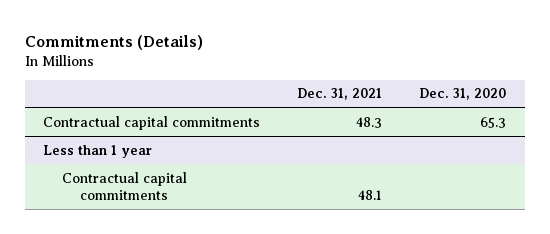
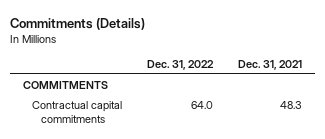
- | Dec. 31, 2021 | Dec. 31, 2020
+ | Dec. 31, 2022 | Dec. 31, 2021
+ COMMITMENTS
- Less than 1 year
- Contractual capital commitments | 48.1 |

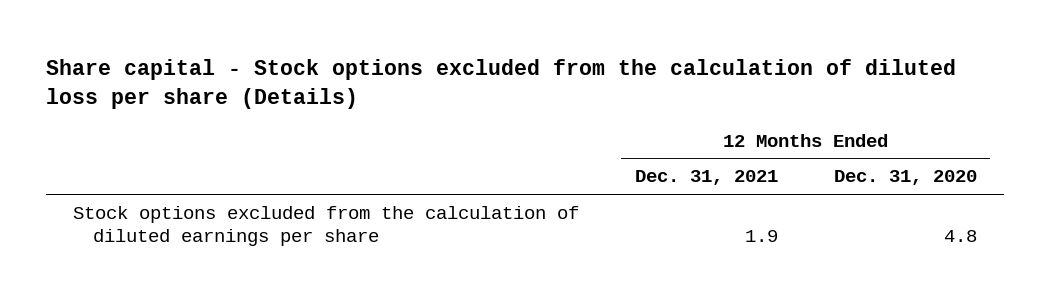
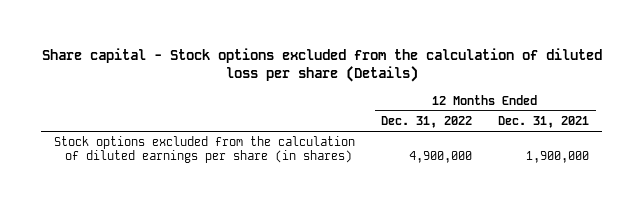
- | 12 Months Ended Dec. 31, 2021 | 12 Months Ended Dec. 31, 2020
+ | 12 Months Ended Dec. 31, 2022 | 12 Months Ended Dec. 31, 2021
- Stock options excluded from the calculation of diluted earnings per share | 1.9 | 4.8
+ Stock options excluded from the calculation of diluted earnings per share (in shares) | 4,900,000 | 1,900,000

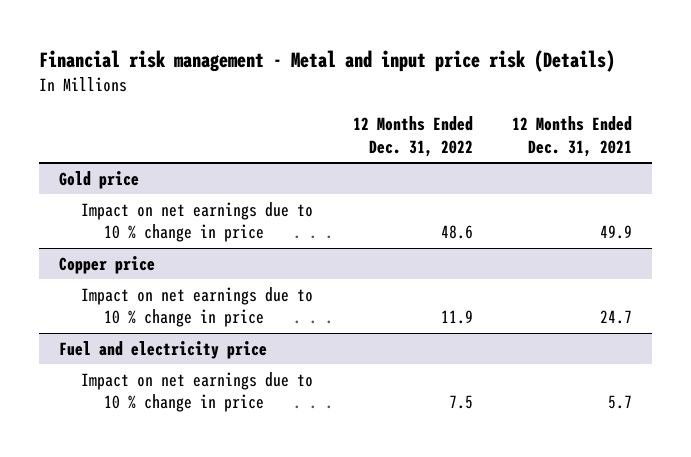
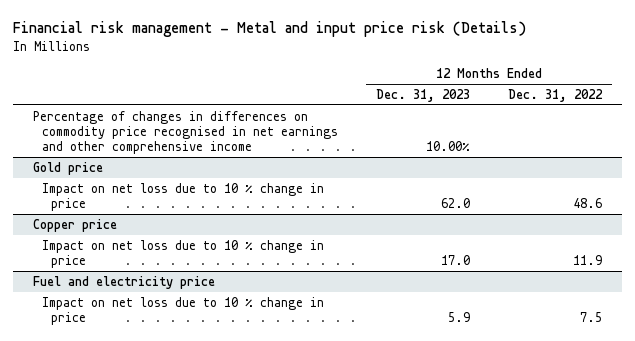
- | 12 Months Ended Dec. 31, 2022 | 12 Months Ended Dec. 31, 2021
+ | 12 Months Ended Dec. 31, 2023 | 12 Months Ended Dec. 31, 2022
+ Percentage of changes in differences on commodity price recognised in net earnings and other comprehensive income | 10.00% |
@ Gold price
- Impact on net earnings due to 10 % change in price | 48.6 | 49.9
+ Impact on net loss due to 10 % change in price | 62.0 | 48.6
@ Copper price
- Impact on net earnings due to 10 % change in price | 11.9 | 24.7
+ Impact on net loss due to 10 % change in price | 17.0 | 11.9
@ Fuel and electricity price
- Impact on net earnings due to 10 % change in price | 7.5 | 5.7
+ Impact on net loss due to 10 % change in price | 5.9 | 7.5

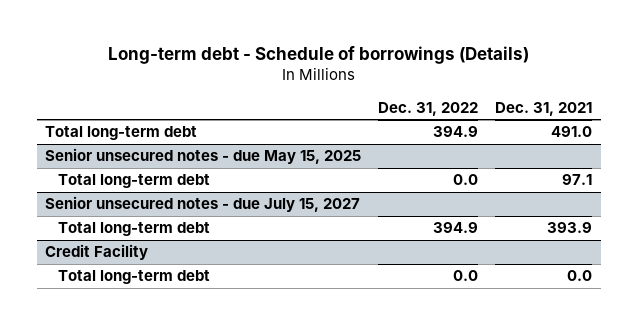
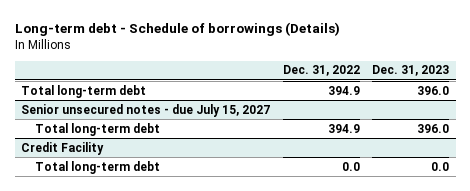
- | Dec. 31, 2022 | Dec. 31, 2021
+ | Dec. 31, 2022 | Dec. 31, 2023
- Senior unsecured notes - due May 15, 2025
- Total long-term debt | 0.0 | 97.1

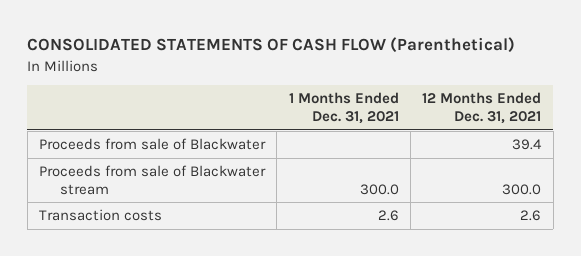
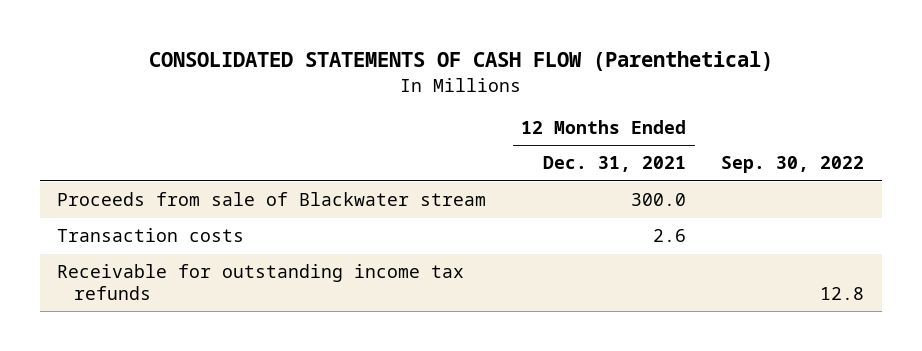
- | 1 Months Ended Dec. 31, 2021 | 12 Months Ended Dec. 31, 2021
+ | 12 Months Ended Dec. 31, 2021 | Sep. 30, 2022
- Proceeds from sale of Blackwater | | 39.4
+ Receivable for outstanding income tax refunds | | 12.8

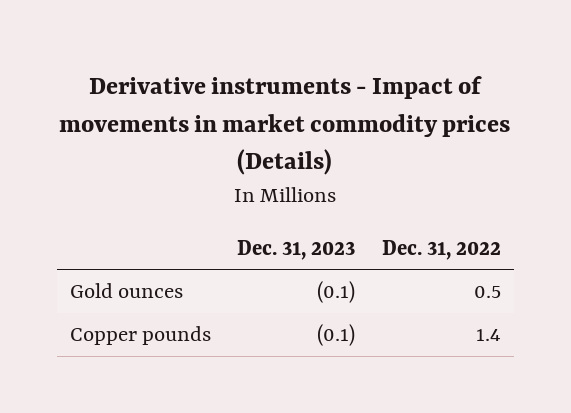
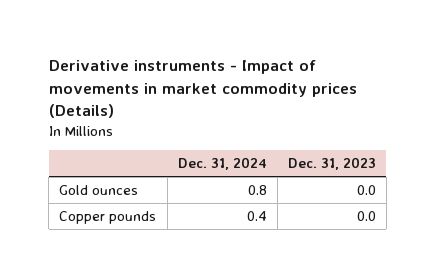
- | Dec. 31, 2023 | Dec. 31, 2022
+ | Dec. 31, 2024 | Dec. 31, 2023
- Gold ounces | (0.1) | 0.5
- Copper pounds | (0.1) | 1.4
+ Gold ounces | 0.8 | 0.0
+ Copper pounds | 0.4 | 0.0

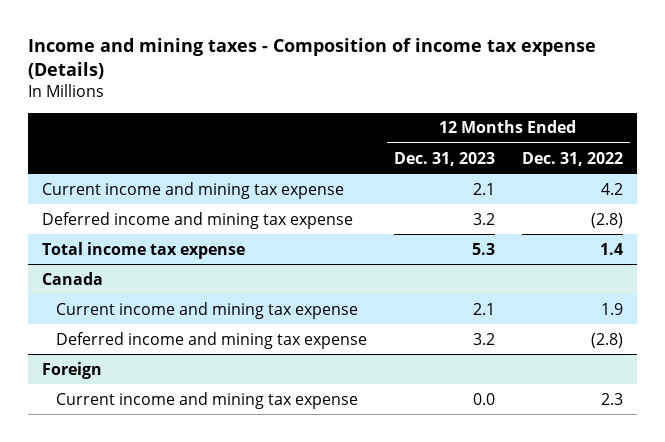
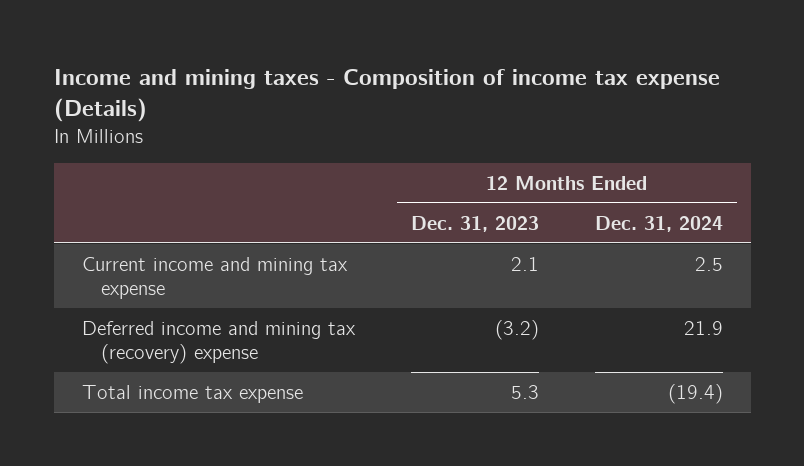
- | 12 Months Ended Dec. 31, 2023 | 12 Months Ended Dec. 31, 2022
+ | 12 Months Ended Dec. 31, 2023 | 12 Months Ended Dec. 31, 2024
- Deferred income and mining tax expense | 3.2 | (2.8)
+ Deferred income and mining tax (recovery) expense | (3.2) | 21.9
- Canada
- Current income and mining tax expense | 2.1 | 1.9
- Deferred income and mining tax expense | 3.2 | (2.8)
- Foreign
- Current income and mining tax expense | 0.0 | 2.3

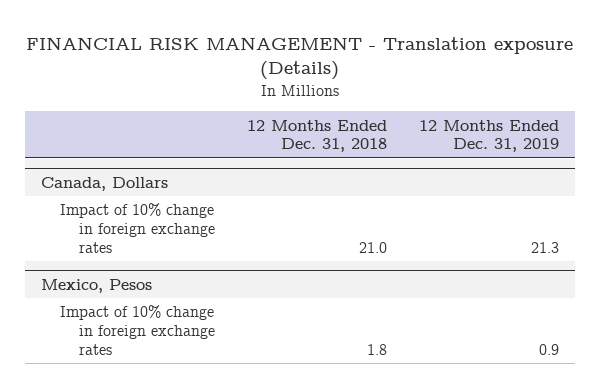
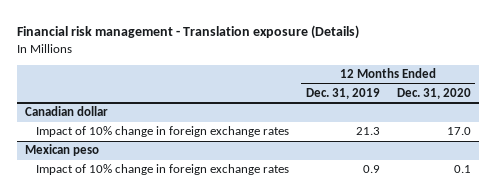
- FINANCIAL RISK MANAGEMENT - Translation exposure (Details)
+ Financial risk management - Translation exposure (Details)
- | 12 Months Ended Dec. 31, 2018 | 12 Months Ended Dec. 31, 2019
+ | 12 Months Ended Dec. 31, 2019 | 12 Months Ended Dec. 31, 2020
- Canada, Dollars
+ Canadian dollar
- Mexico, Pesos
+ Mexican peso

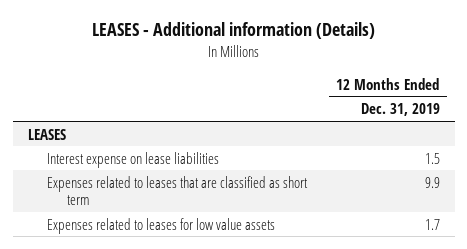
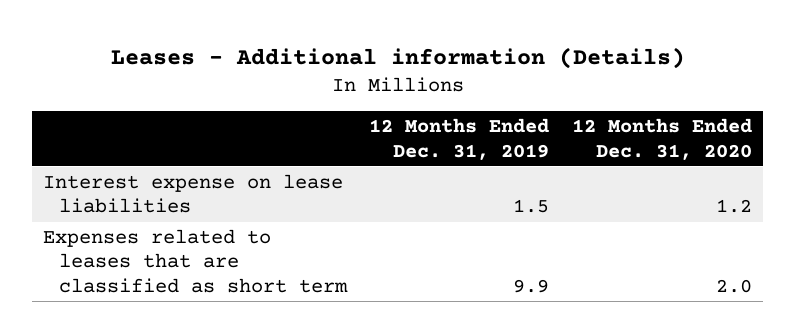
- LEASES - Additional information (Details)
+ Leases - Additional information (Details)
- | 12 Months Ended Dec. 31, 2019
+ | 12 Months Ended Dec. 31, 2019 | 12 Months Ended Dec. 31, 2020
- LEASES
- Expenses related to leases for low value assets | 1.7

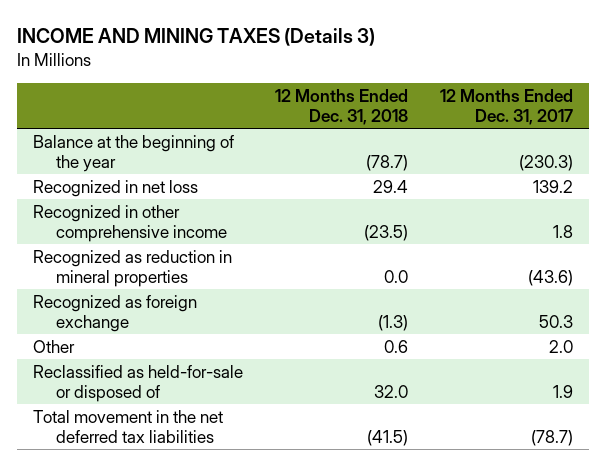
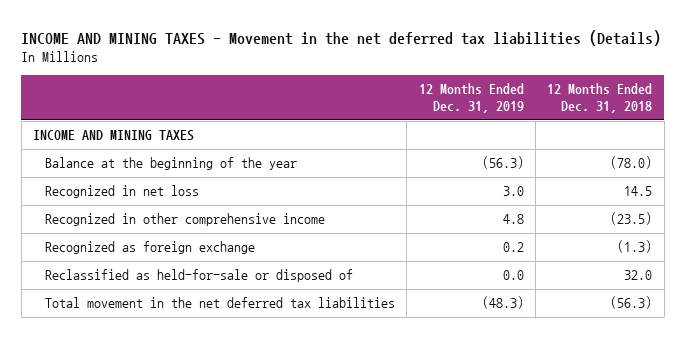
- INCOME AND MINING TAXES (Details 3)
+ INCOME AND MINING TAXES - Movement in the net deferred tax liabilities (Details)
- | 12 Months Ended Dec. 31, 2018 | 12 Months Ended Dec. 31, 2017
+ | 12 Months Ended Dec. 31, 2019 | 12 Months Ended Dec. 31, 2018
- Balance at the beginning of the year | (78.7) | (230.3)
- Recognized in net loss | 29.4 | 139.2
+ INCOME AND MINING TAXES
+ Balance at the beginning of the year | (56.3) | (78.0)
+ Recognized in net loss | 3.0 | 14.5
- Recognized as reduction in mineral properties | 0.0 | (43.6)
- Other | 0.6 | 2.0
- Total movement in the net deferred tax liabilities | (41.5) | (78.7)
+ Total movement in the net deferred tax liabilities | (48.3) | (56.3)

